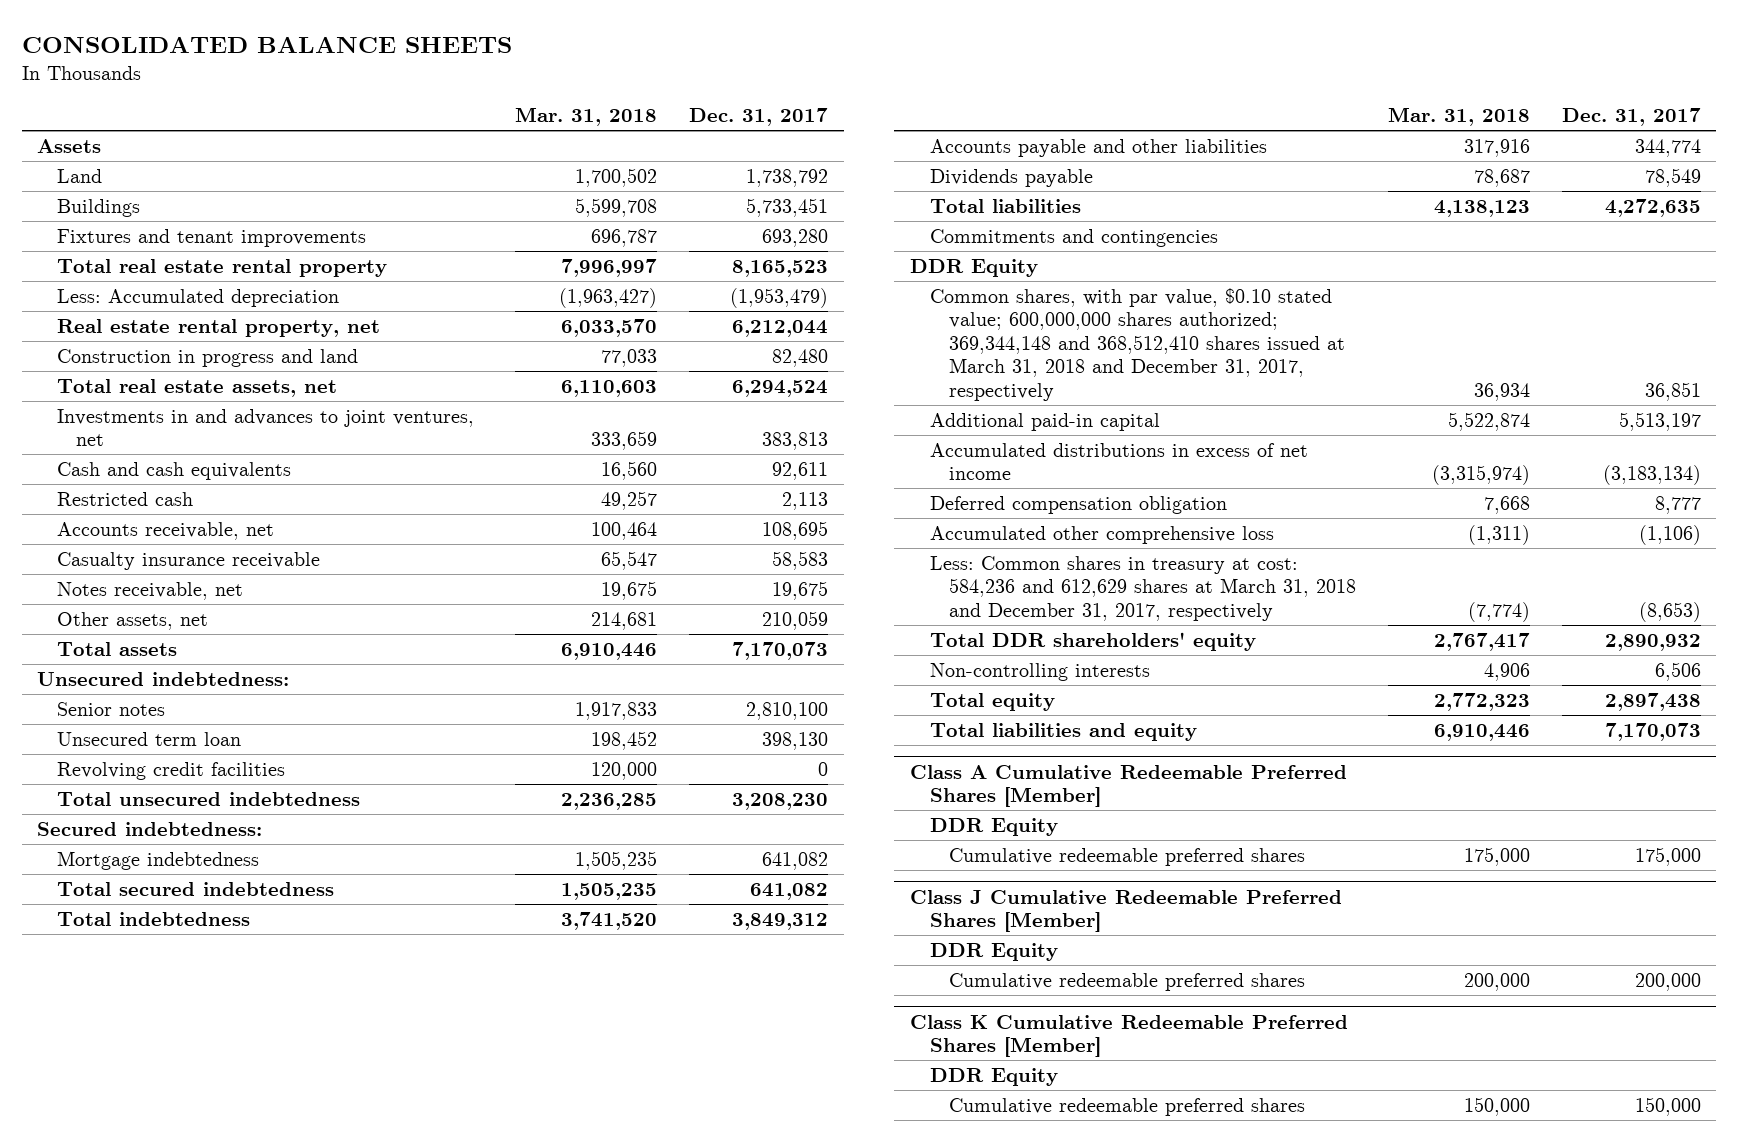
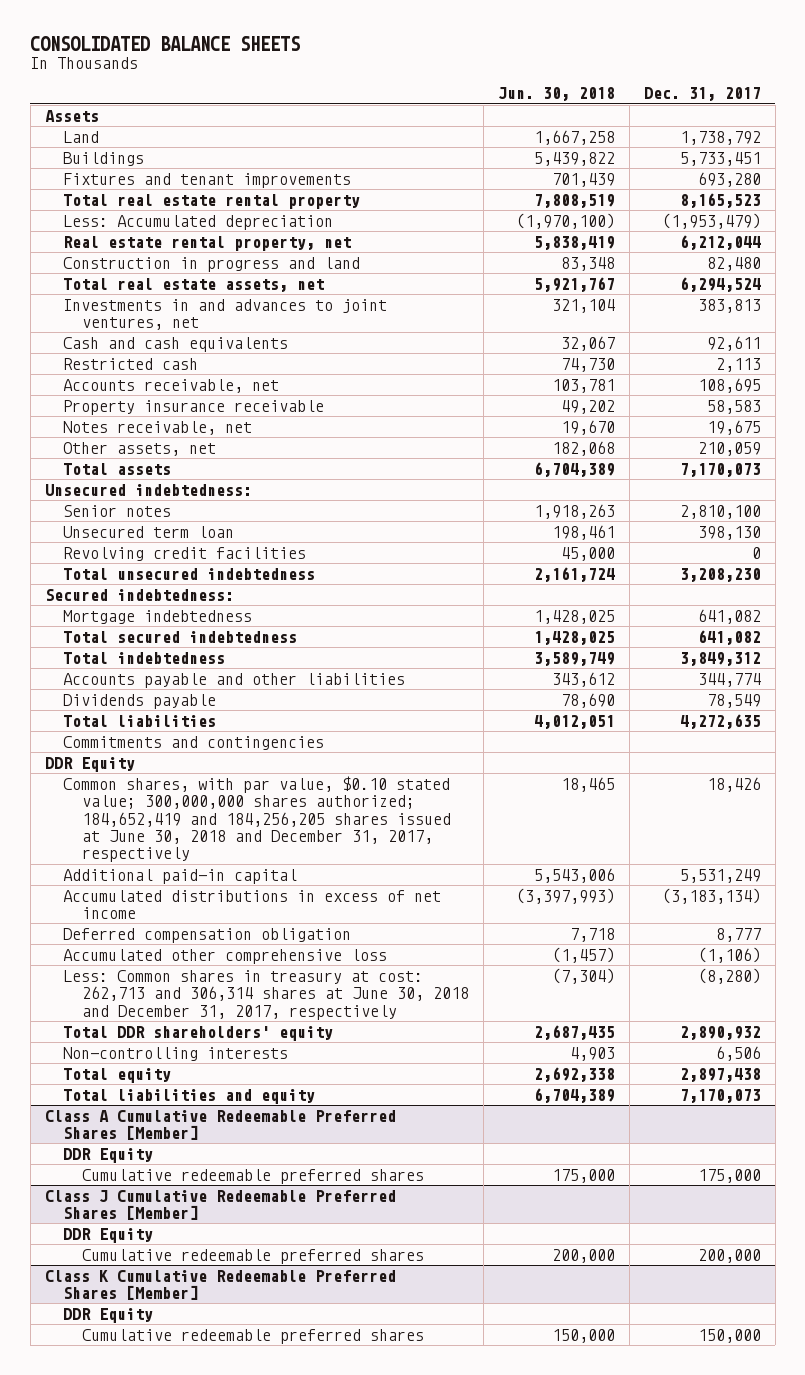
- | Mar. 31, 2018 | Dec. 31, 2017
+ | Jun. 30, 2018 | Dec. 31, 2017
- Casualty insurance receivable | 65,547 | 58,583
+ Property insurance receivable | 49,202 | 58,583
- Common shares, with par value, $0.10 stated value; 600,000,000 shares authorized; 369,344,148 and 368,512,410 shares issued at March 31, 2018 and December 31, 2017, respectively | 36,934 | 36,851
- Additional paid-in capital | 5,522,874 | 5,513,197
+ Common shares, with par value, $0.10 stated value; 300,000,000 shares authorized; 184,652,419 and 184,256,205 shares issued at June 30, 2018 and December 31, 2017, respectively | 18,465 | 18,426
+ Additional paid-in capital | 5,543,006 | 5,531,249
- Less: Common shares in treasury at cost: 584,236 and 612,629 shares at March 31, 2018 and December 31, 2017, respectively | (7,774) | (8,653)
+ Less: Common shares in treasury at cost: 262,713 and 306,314 shares at June 30, 2018 and December 31, 2017, respectively | (7,304) | (8,280)

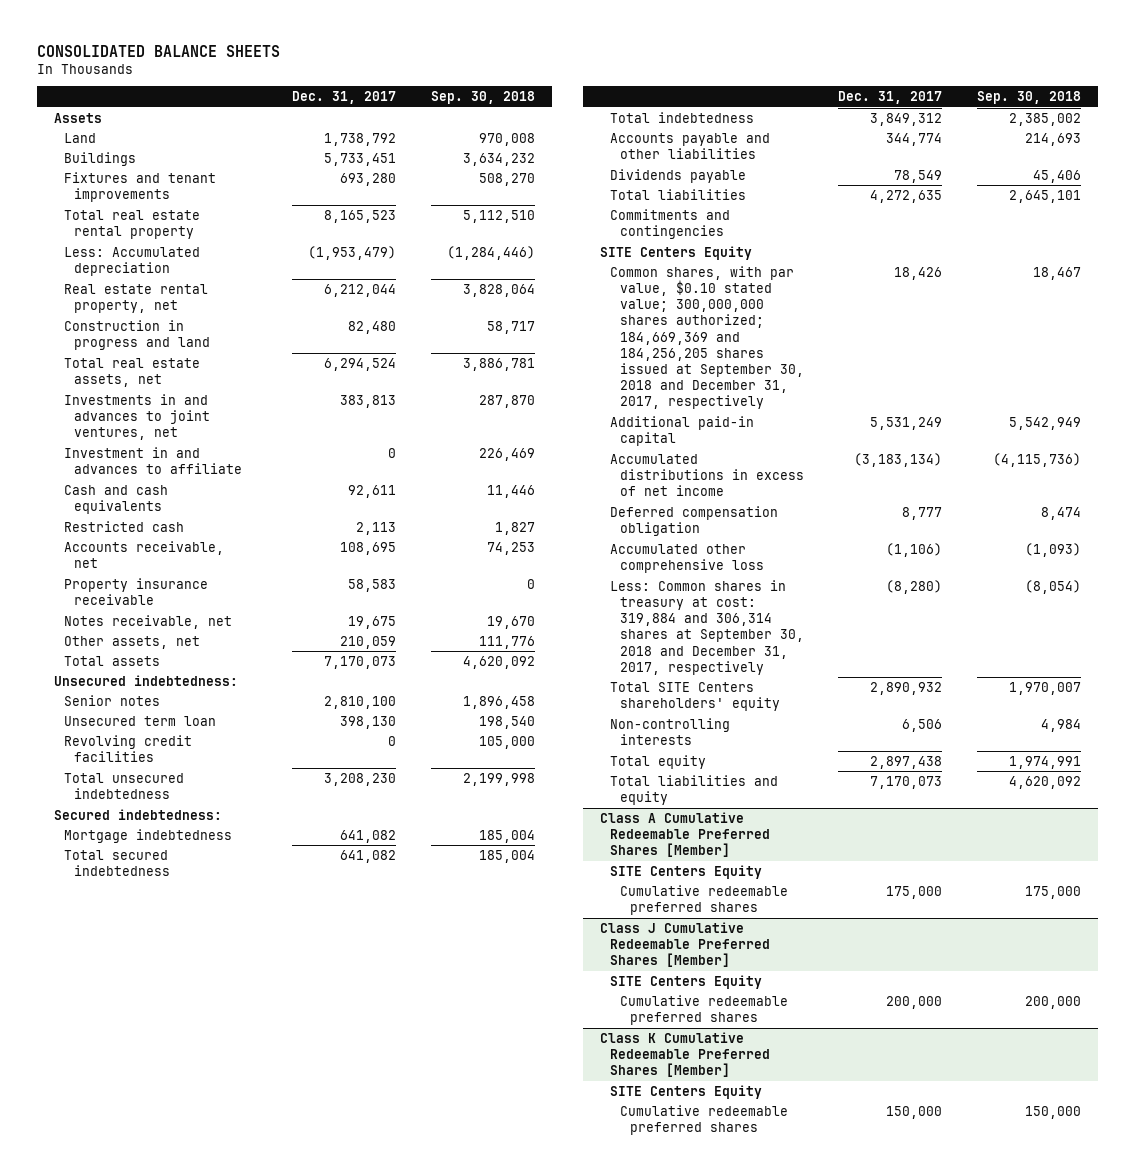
- | Jun. 30, 2018 | Dec. 31, 2017
+ | Dec. 31, 2017 | Sep. 30, 2018
+ Investment in and advances to affiliate | 0 | 226,469
- DDR Equity
- Common shares, with par value, $0.10 stated value; 300,000,000 shares authorized; 184,652,419 and 184,256,205 shares issued at June 30, 2018 and December 31, 2017, respectively | 18,465 | 18,426
+ SITE Centers Equity
+ Common shares, with par value, $0.10 stated value; 300,000,000 shares authorized; 184,669,369 and 184,256,205 shares issued at September 30, 2018 and December 31, 2017, respectively | 18,426 | 18,467
- Less: Common shares in treasury at cost: 262,713 and 306,314 shares at June 30, 2018 and December 31, 2017, respectively | (7,304) | (8,280)
- Total DDR shareholders' equity | 2,687,435 | 2,890,932
+ Less: Common shares in treasury at cost: 319,884 and 306,314 shares at September 30, 2018 and December 31, 2017, respectively | (8,280) | (8,054)
+ Total SITE Centers shareholders' equity | 2,890,932 | 1,970,007
@ Class A Cumulative Redeemable Preferred Shares [Member]
- DDR Equity
+ SITE Centers Equity
@ Class J Cumulative Redeemable Preferred Shares [Member]
- DDR Equity
+ SITE Centers Equity
@ Class K Cumulative Redeemable Preferred Shares [Member]
- DDR Equity
+ SITE Centers Equity

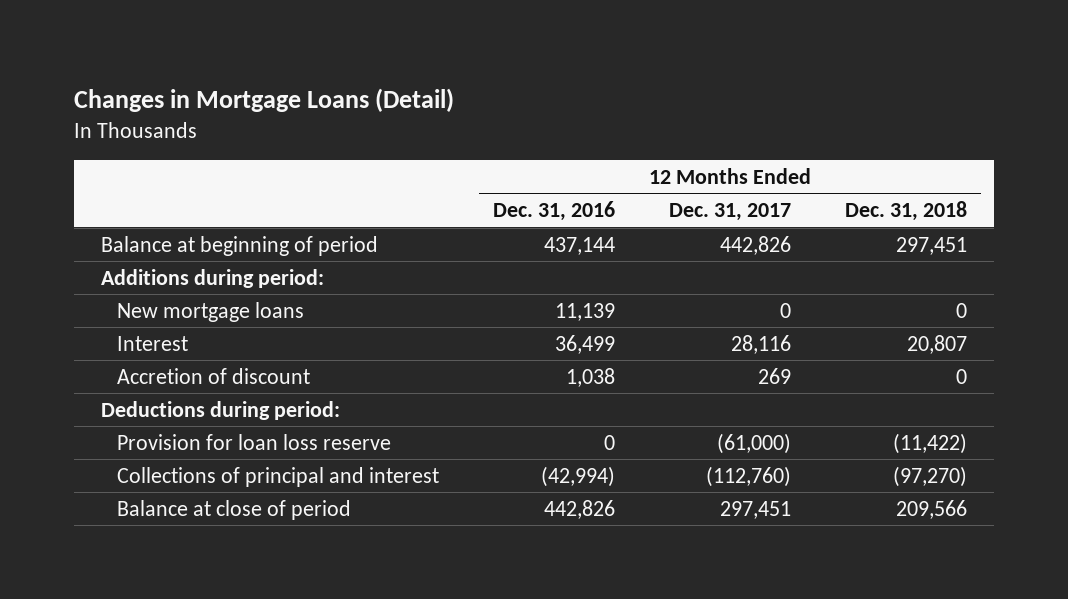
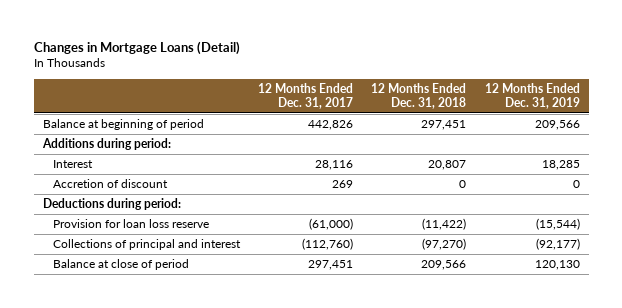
- | 12 Months Ended Dec. 31, 2016 | 12 Months Ended Dec. 31, 2017 | 12 Months Ended Dec. 31, 2018
+ | 12 Months Ended Dec. 31, 2017 | 12 Months Ended Dec. 31, 2018 | 12 Months Ended Dec. 31, 2019
- New mortgage loans | 11,139 | 0 | 0

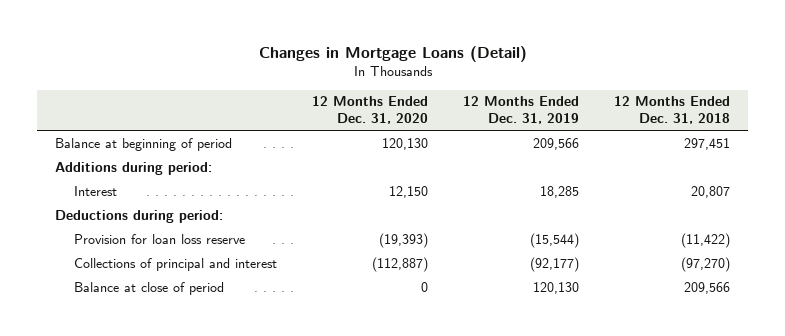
- | 12 Months Ended Dec. 31, 2017 | 12 Months Ended Dec. 31, 2018 | 12 Months Ended Dec. 31, 2019
+ | 12 Months Ended Dec. 31, 2020 | 12 Months Ended Dec. 31, 2019 | 12 Months Ended Dec. 31, 2018
- Accretion of discount | 269 | 0 | 0

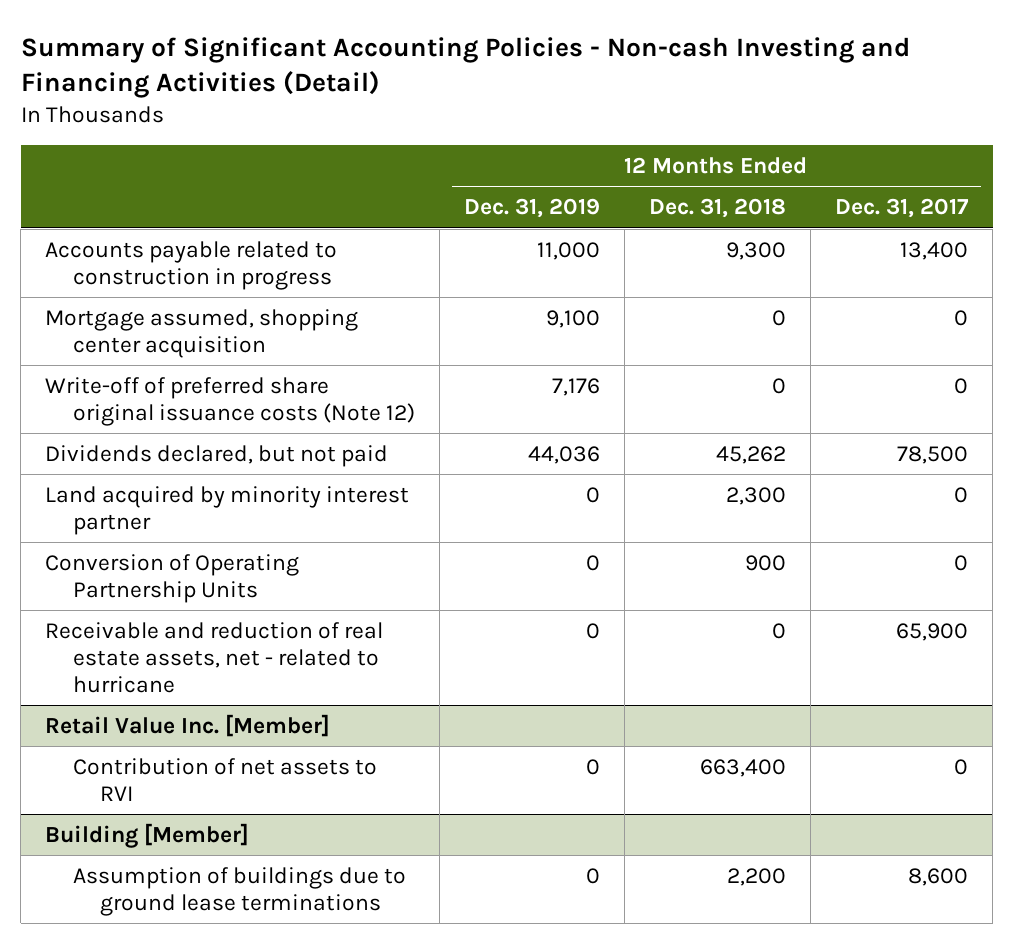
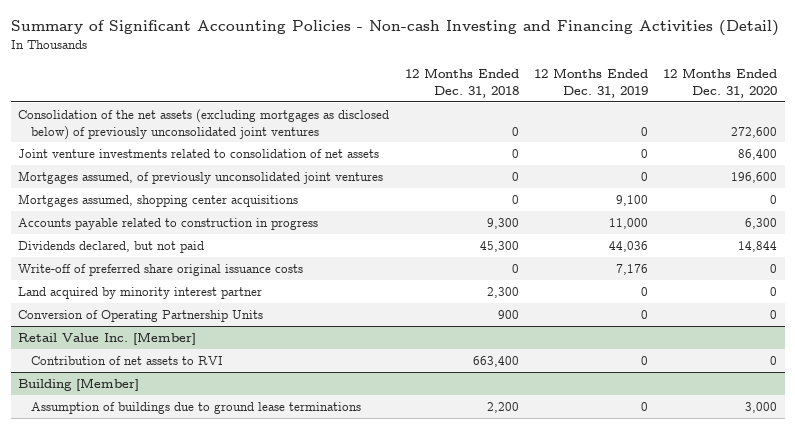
- | 12 Months Ended Dec. 31, 2019 | 12 Months Ended Dec. 31, 2018 | 12 Months Ended Dec. 31, 2017
+ | 12 Months Ended Dec. 31, 2018 | 12 Months Ended Dec. 31, 2019 | 12 Months Ended Dec. 31, 2020
+ Consolidation of the net assets (excluding mortgages as disclosed below) of previously unconsolidated joint ventures | 0 | 0 | 272,600
+ Joint venture investments related to consolidation of net assets | 0 | 0 | 86,400
+ Mortgages assumed, of previously unconsolidated joint ventures | 0 | 0 | 196,600
+ Mortgages assumed, shopping center acquisitions | 0 | 9,100 | 0
- Mortgage assumed, shopping center acquisition | 9,100 | 0 | 0
- Write-off of preferred share original issuance costs (Note 12) | 7,176 | 0 | 0
- Dividends declared, but not paid | 44,036 | 45,262 | 78,500
+ Dividends declared, but not paid | 45,300 | 44,036 | 14,844
+ Write-off of preferred share original issuance costs | 0 | 7,176 | 0
- Receivable and reduction of real estate assets, net - related to hurricane | 0 | 0 | 65,900

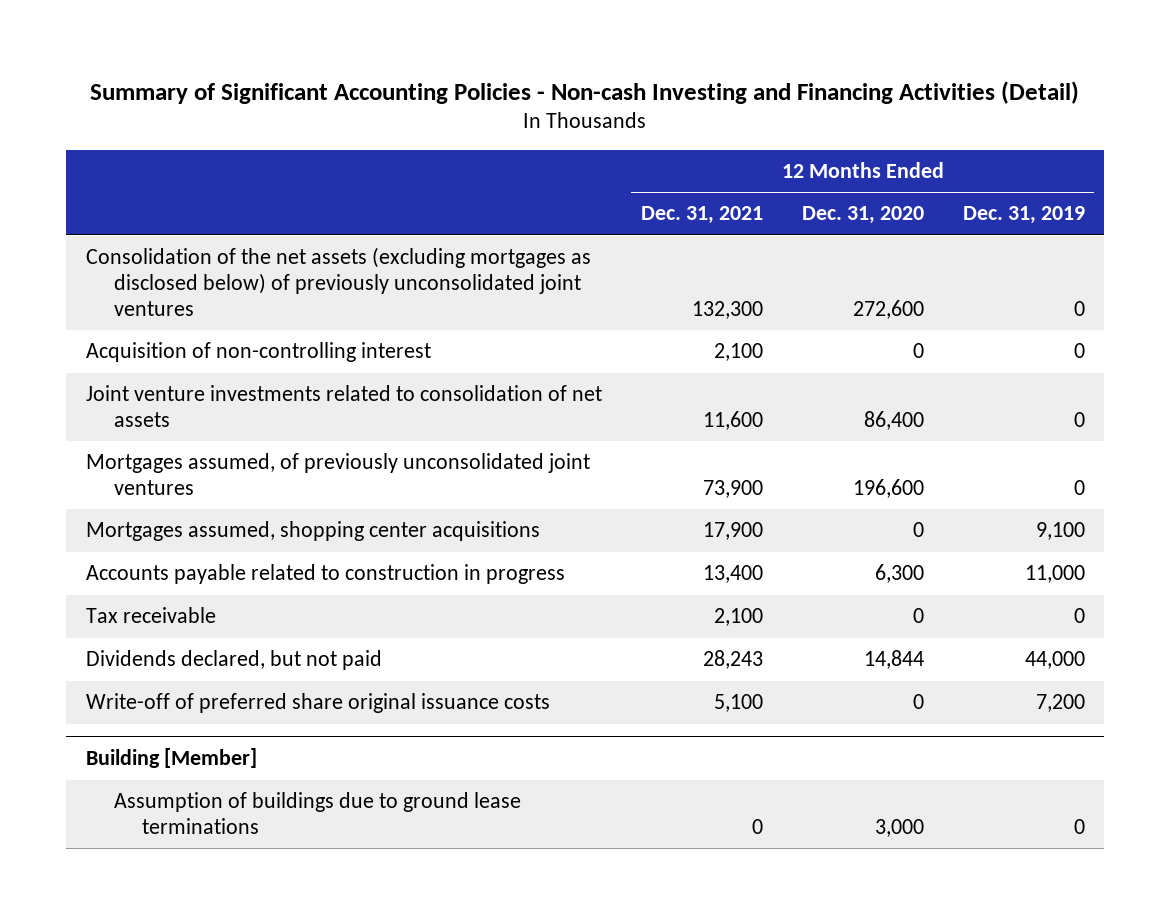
- | 12 Months Ended Dec. 31, 2018 | 12 Months Ended Dec. 31, 2019 | 12 Months Ended Dec. 31, 2020
+ | 12 Months Ended Dec. 31, 2021 | 12 Months Ended Dec. 31, 2020 | 12 Months Ended Dec. 31, 2019
+ Acquisition of non-controlling interest | 2,100 | 0 | 0
- Dividends declared, but not paid | 45,300 | 44,036 | 14,844
- Write-off of preferred share original issuance costs | 0 | 7,176 | 0
- Land acquired by minority interest partner | 2,300 | 0 | 0
- Conversion of Operating Partnership Units | 900 | 0 | 0
- Retail Value Inc. [Member]
- Contribution of net assets to RVI | 663,400 | 0 | 0
+ Tax receivable | 2,100 | 0 | 0
+ Dividends declared, but not paid | 28,243 | 14,844 | 44,000
+ Write-off of preferred share original issuance costs | 5,100 | 0 | 7,200

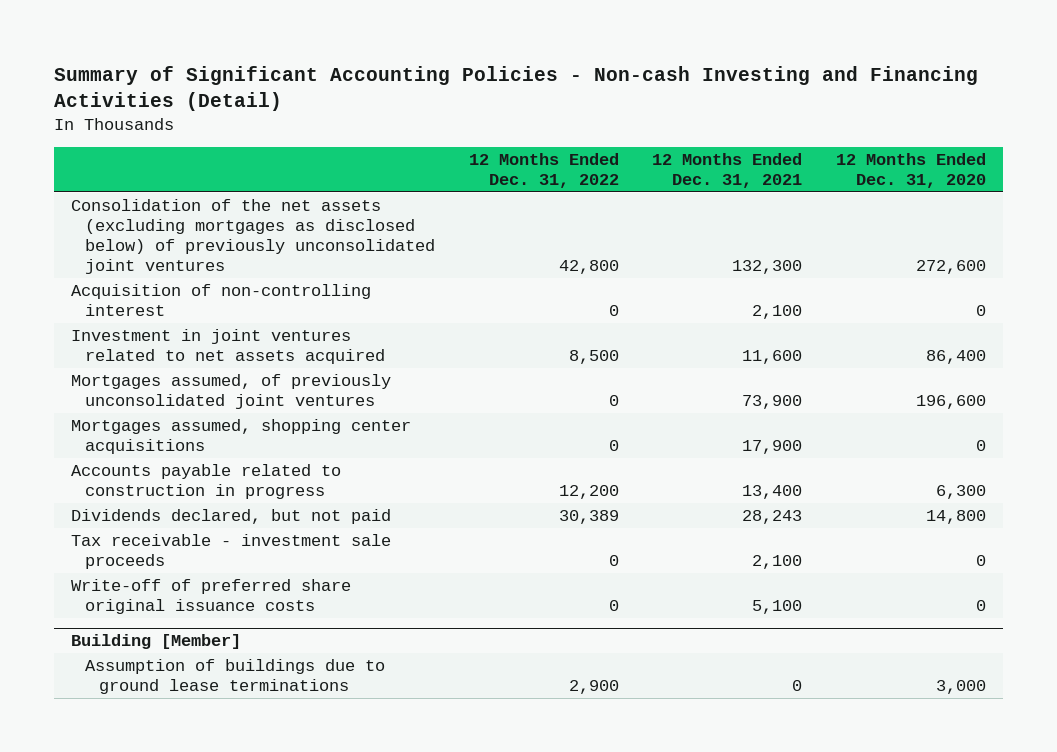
- | 12 Months Ended Dec. 31, 2021 | 12 Months Ended Dec. 31, 2020 | 12 Months Ended Dec. 31, 2019
+ | 12 Months Ended Dec. 31, 2022 | 12 Months Ended Dec. 31, 2021 | 12 Months Ended Dec. 31, 2020
- Joint venture investments related to consolidation of net assets | 11,600 | 86,400 | 0
+ Investment in joint ventures related to net assets acquired | 8,500 | 11,600 | 86,400
- Tax receivable | 2,100 | 0 | 0
- Dividends declared, but not paid | 28,243 | 14,844 | 44,000
+ Dividends declared, but not paid | 30,389 | 28,243 | 14,800
+ Tax receivable - investment sale proceeds | 0 | 2,100 | 0

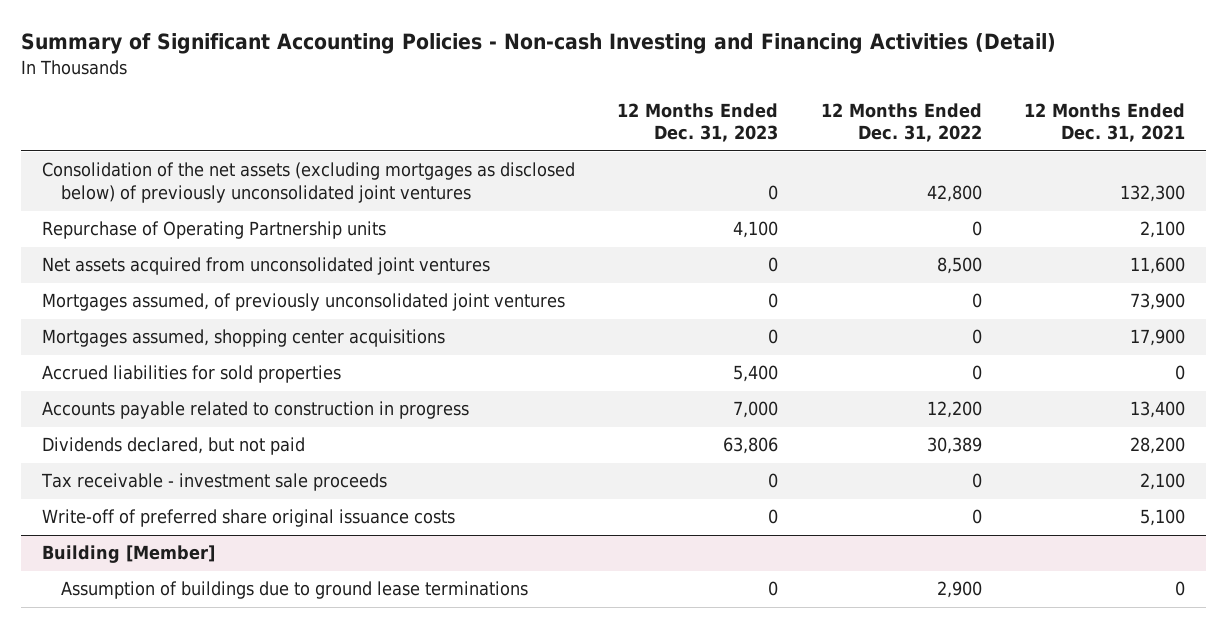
- | 12 Months Ended Dec. 31, 2022 | 12 Months Ended Dec. 31, 2021 | 12 Months Ended Dec. 31, 2020
+ | 12 Months Ended Dec. 31, 2023 | 12 Months Ended Dec. 31, 2022 | 12 Months Ended Dec. 31, 2021
- Acquisition of non-controlling interest | 0 | 2,100 | 0
- Investment in joint ventures related to net assets acquired | 8,500 | 11,600 | 86,400
+ Repurchase of Operating Partnership units | 4,100 | 0 | 2,100
+ Net assets acquired from unconsolidated joint ventures | 0 | 8,500 | 11,600
+ Accrued liabilities for sold properties | 5,400 | 0 | 0
- Dividends declared, but not paid | 30,389 | 28,243 | 14,800
+ Dividends declared, but not paid | 63,806 | 30,389 | 28,200

